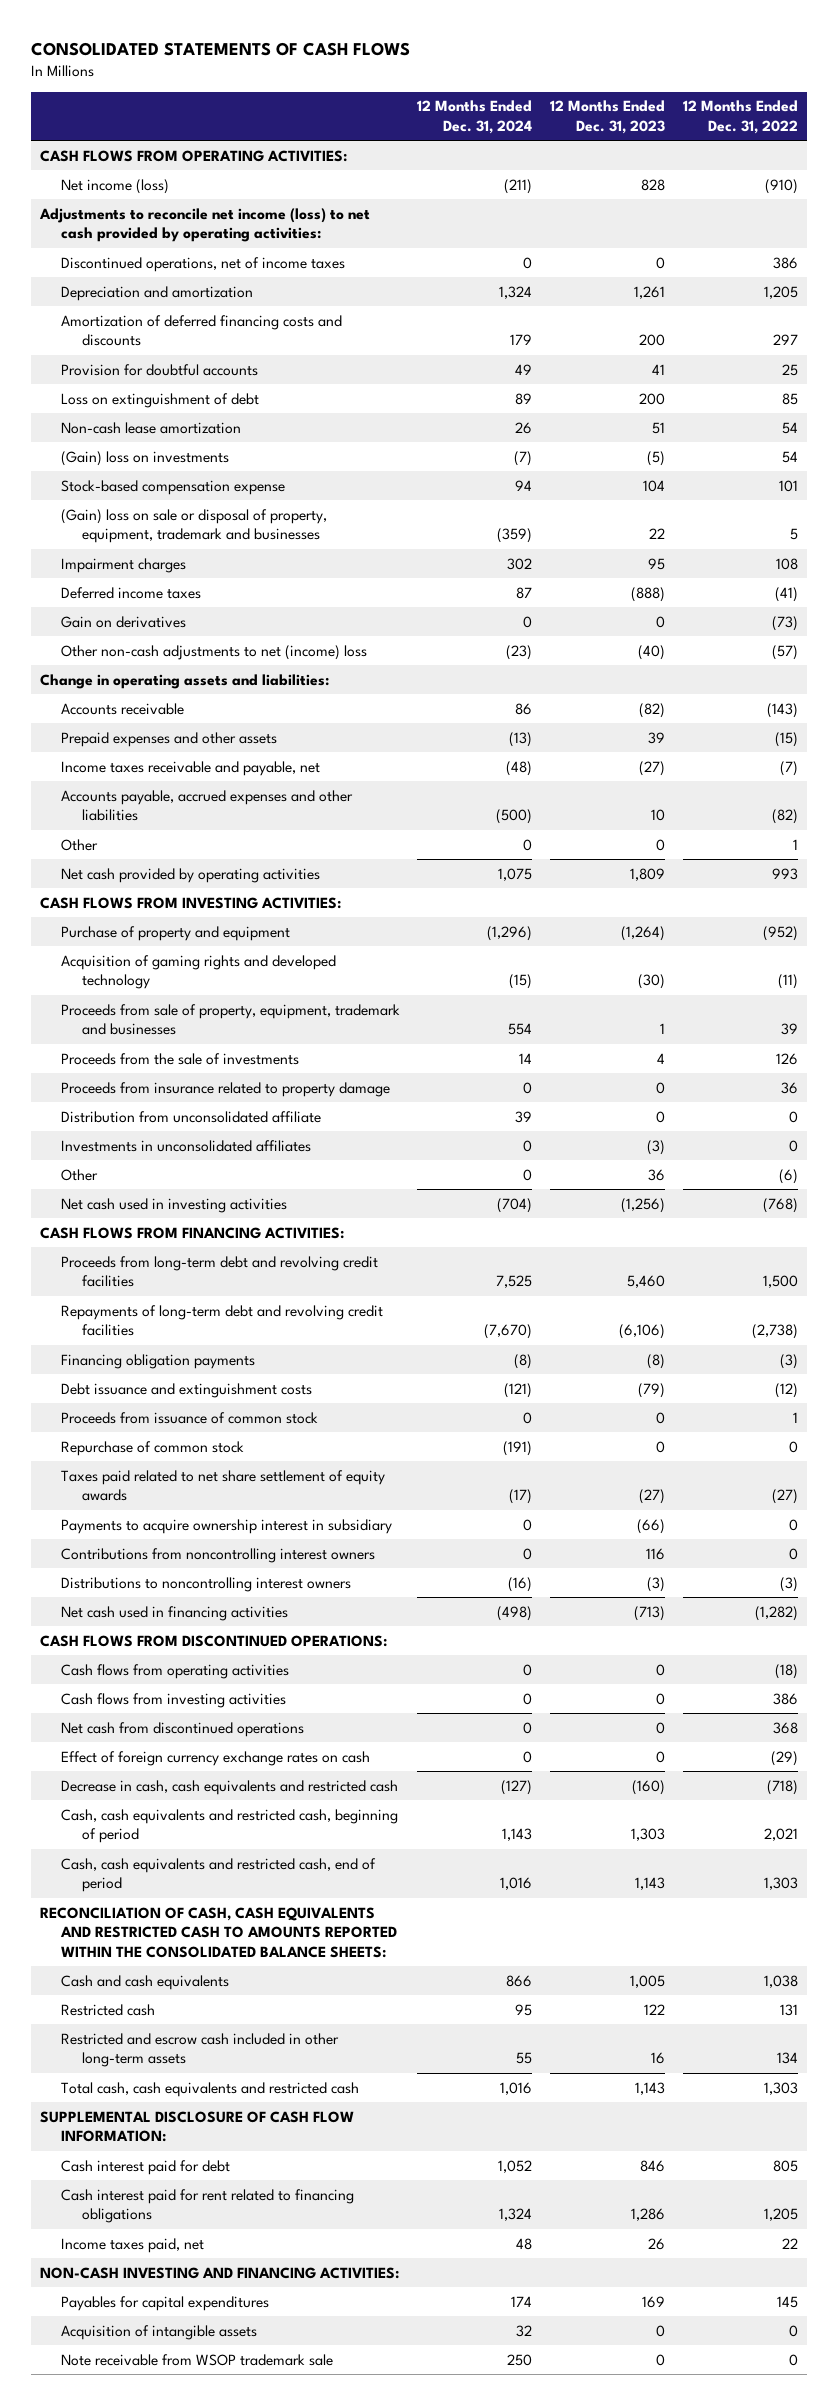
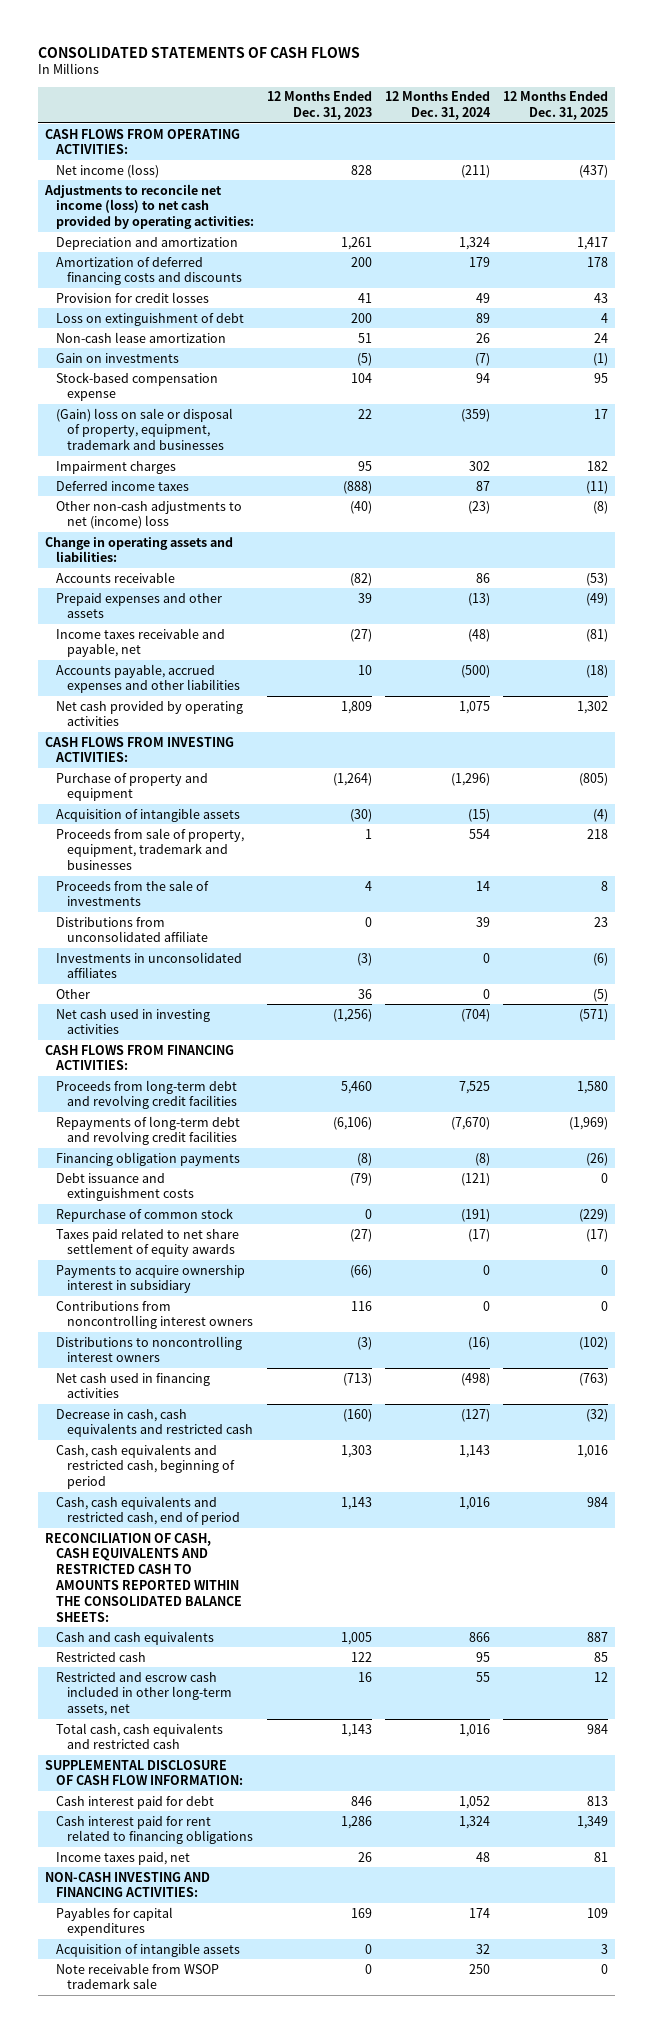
- | 12 Months Ended Dec. 31, 2024 | 12 Months Ended Dec. 31, 2023 | 12 Months Ended Dec. 31, 2022
+ | 12 Months Ended Dec. 31, 2023 | 12 Months Ended Dec. 31, 2024 | 12 Months Ended Dec. 31, 2025
- Discontinued operations, net of income taxes | 0 | 0 | 386
- Provision for doubtful accounts | 49 | 41 | 25
+ Provision for credit losses | 41 | 49 | 43
- (Gain) loss on investments | (7) | (5) | 54
+ Gain on investments | (5) | (7) | (1)
- Gain on derivatives | 0 | 0 | (73)
- Other | 0 | 0 | 1
- Acquisition of gaming rights and developed technology | (15) | (30) | (11)
+ Acquisition of intangible assets | (30) | (15) | (4)
- Proceeds from insurance related to property damage | 0 | 0 | 36
- Distribution from unconsolidated affiliate | 39 | 0 | 0
+ Distributions from unconsolidated affiliate | 0 | 39 | 23
- Proceeds from issuance of common stock | 0 | 0 | 1
- CASH FLOWS FROM DISCONTINUED OPERATIONS:
- Cash flows from operating activities | 0 | 0 | (18)
- Cash flows from investing activities | 0 | 0 | 386
- Net cash from discontinued operations | 0 | 0 | 368
- Effect of foreign currency exchange rates on cash | 0 | 0 | (29)
- Restricted and escrow cash included in other long-term assets | 55 | 16 | 134
+ Restricted and escrow cash included in other long-term assets, net | 16 | 55 | 12

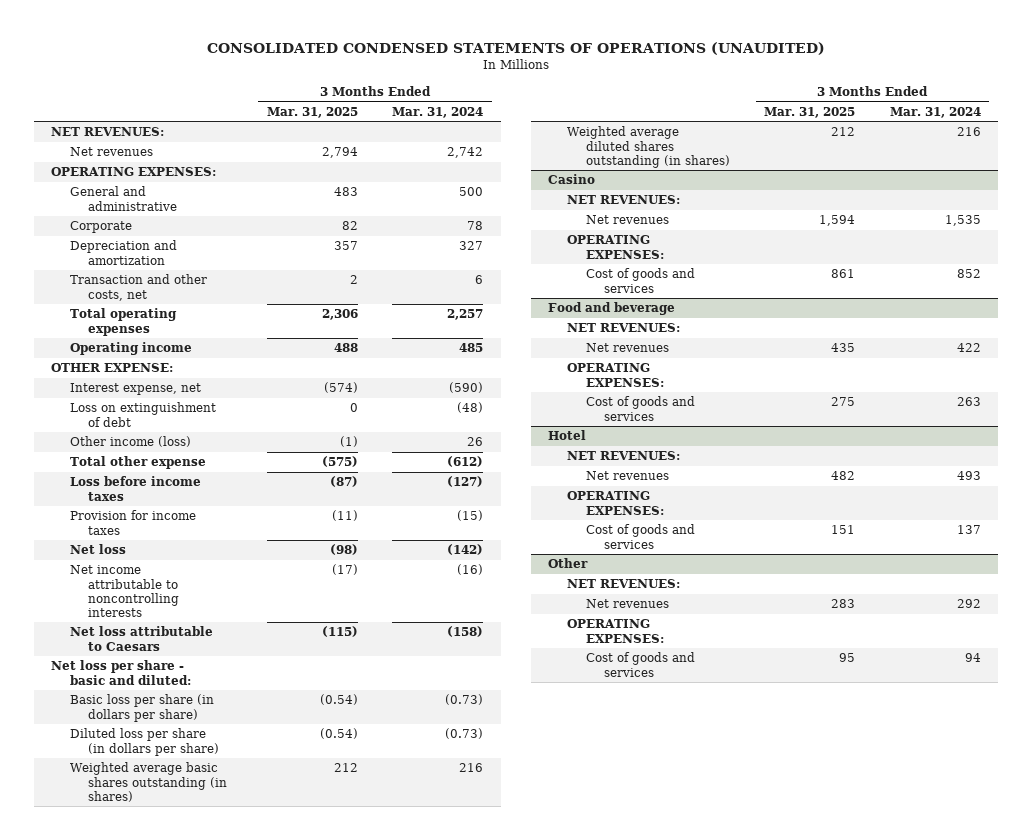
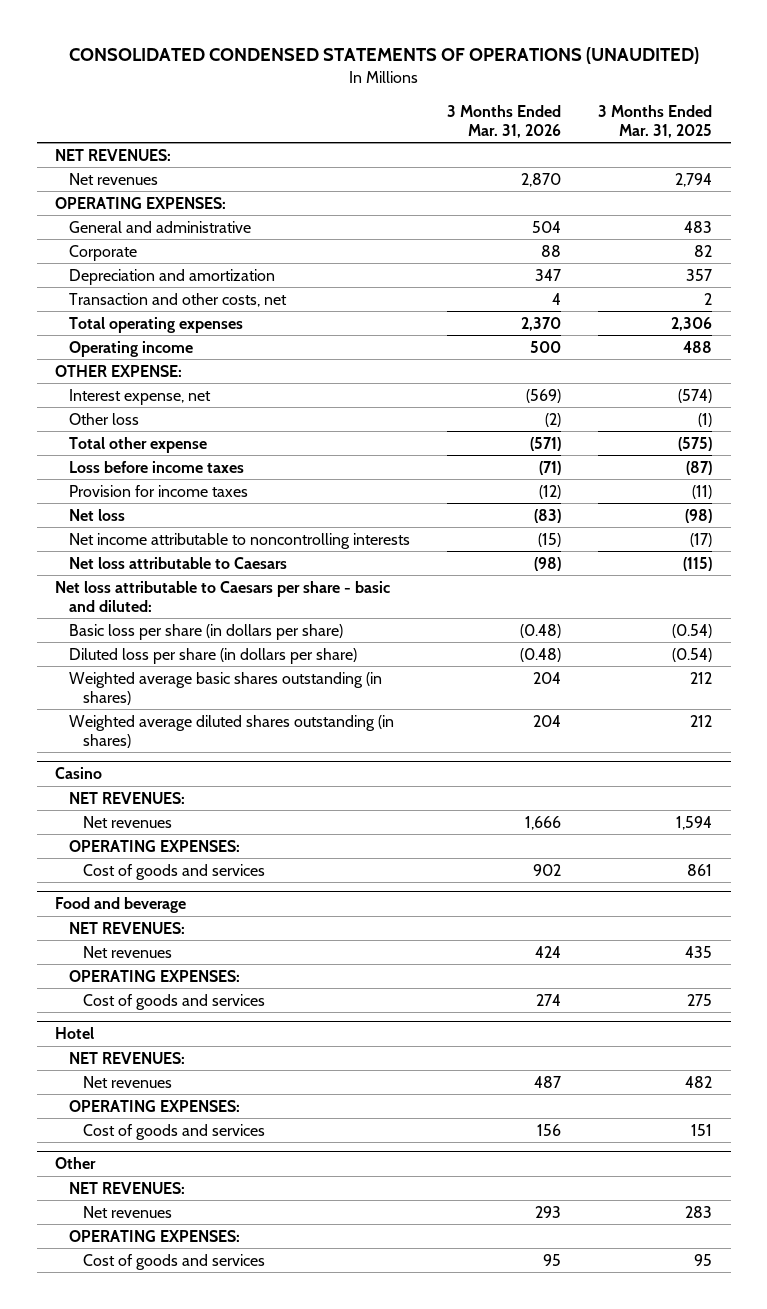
- | 3 Months Ended Mar. 31, 2025 | 3 Months Ended Mar. 31, 2024
+ | 3 Months Ended Mar. 31, 2026 | 3 Months Ended Mar. 31, 2025
- Loss on extinguishment of debt | 0 | (48)
- Other income (loss) | (1) | 26
+ Other loss | (2) | (1)
- Net loss per share - basic and diluted:
+ Net loss attributable to Caesars per share - basic and diluted:

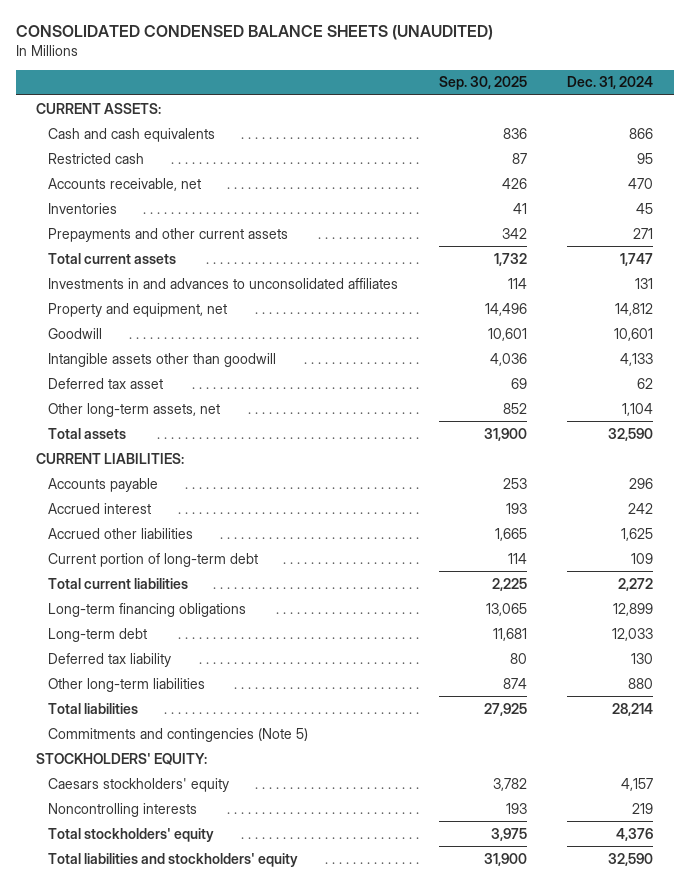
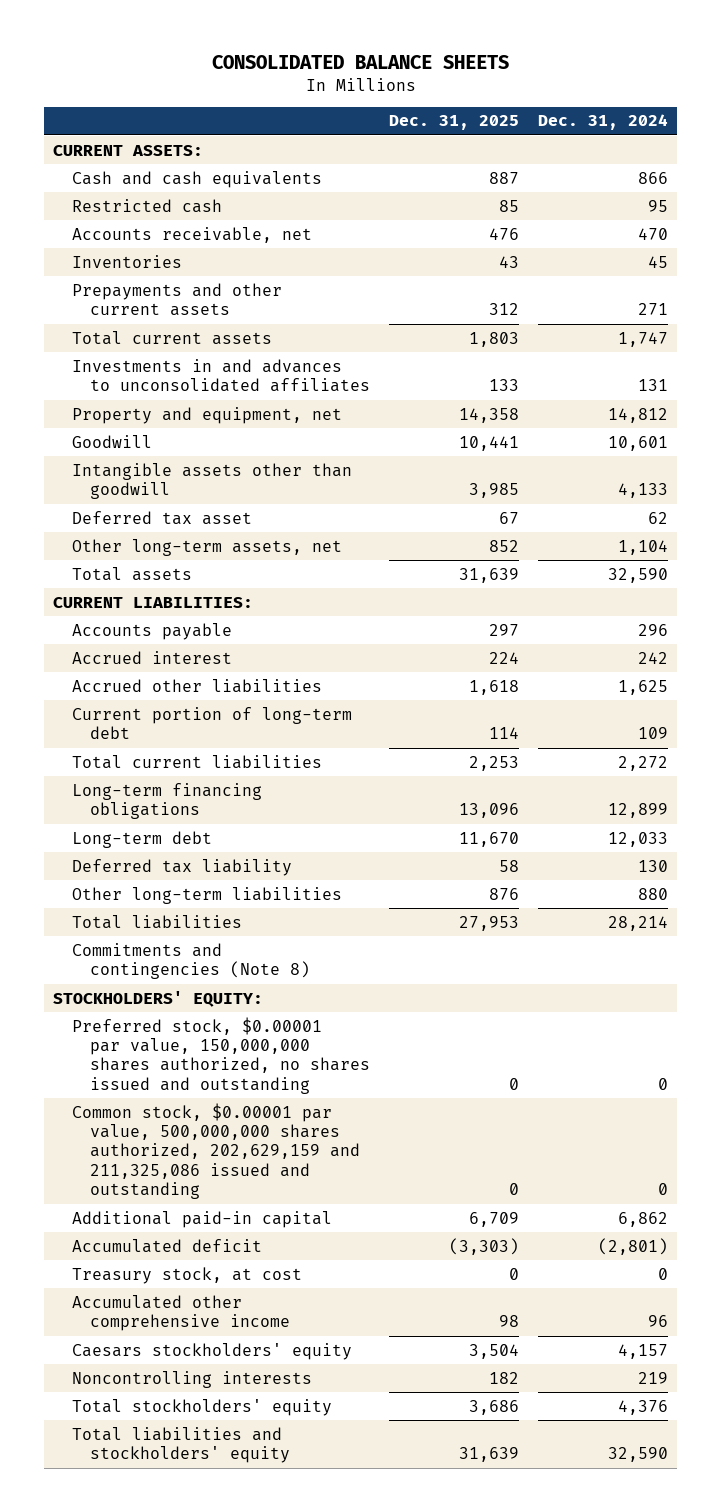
- CONSOLIDATED CONDENSED BALANCE SHEETS (UNAUDITED)
+ CONSOLIDATED BALANCE SHEETS
- | Sep. 30, 2025 | Dec. 31, 2024
+ | Dec. 31, 2025 | Dec. 31, 2024
- Commitments and contingencies (Note 5)
+ Commitments and contingencies (Note 8)
+ Preferred stock, $0.00001 par value, 150,000,000 shares authorized, no shares issued and outstanding | 0 | 0
+ Common stock, $0.00001 par value, 500,000,000 shares authorized, 202,629,159 and 211,325,086 issued and outstanding | 0 | 0
+ Additional paid-in capital | 6,709 | 6,862
+ Accumulated deficit | (3,303) | (2,801)
+ Treasury stock, at cost | 0 | 0
+ Accumulated other comprehensive income | 98 | 96

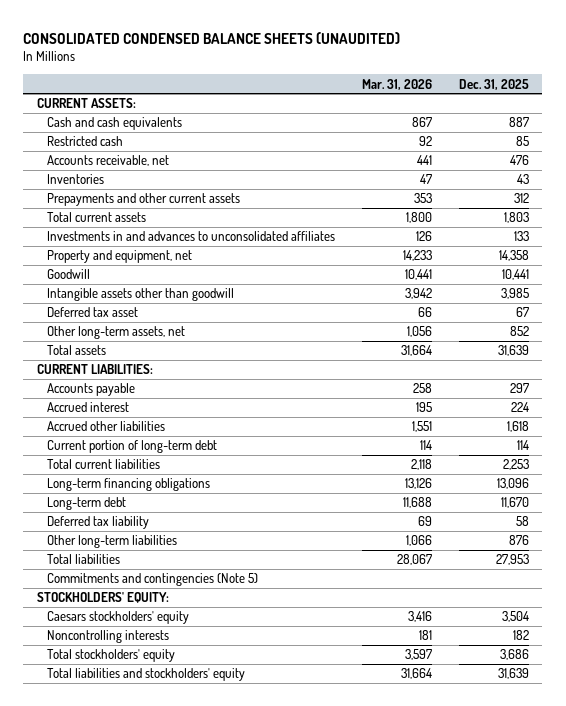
- CONSOLIDATED BALANCE SHEETS
+ CONSOLIDATED CONDENSED BALANCE SHEETS (UNAUDITED)
- | Dec. 31, 2025 | Dec. 31, 2024
+ | Mar. 31, 2026 | Dec. 31, 2025
- Commitments and contingencies (Note 8)
+ Commitments and contingencies (Note 5)
- Preferred stock, $0.00001 par value, 150,000,000 shares authorized, no shares issued and outstanding | 0 | 0
- Common stock, $0.00001 par value, 500,000,000 shares authorized, 202,629,159 and 211,325,086 issued and outstanding | 0 | 0
- Additional paid-in capital | 6,709 | 6,862
- Accumulated deficit | (3,303) | (2,801)
- Treasury stock, at cost | 0 | 0
- Accumulated other comprehensive income | 98 | 96

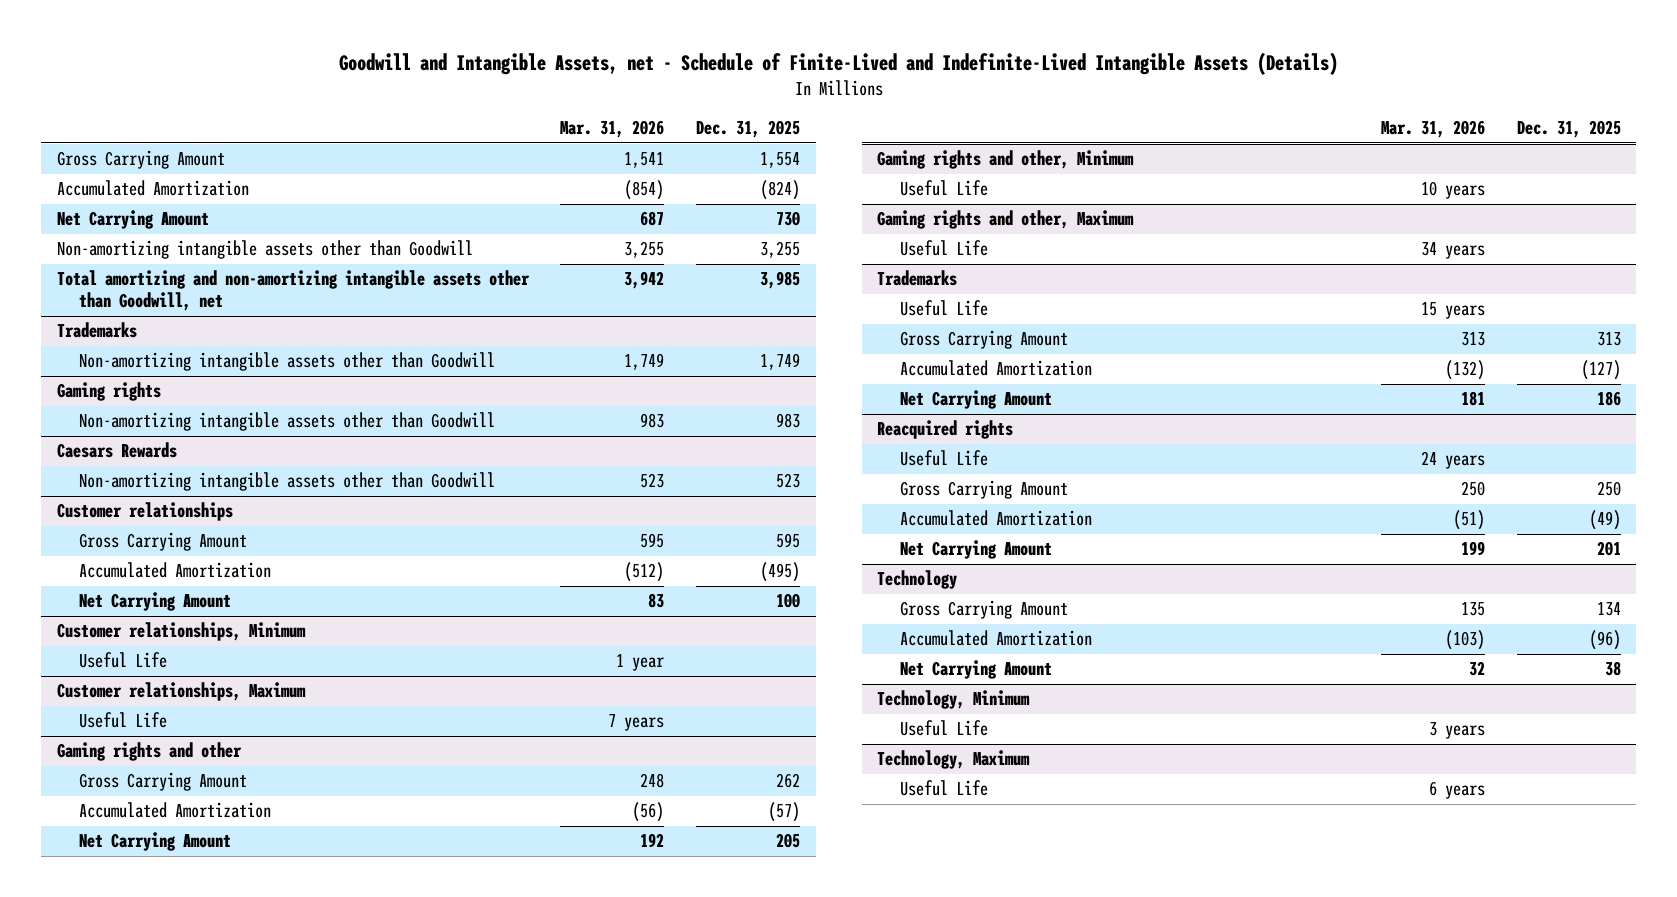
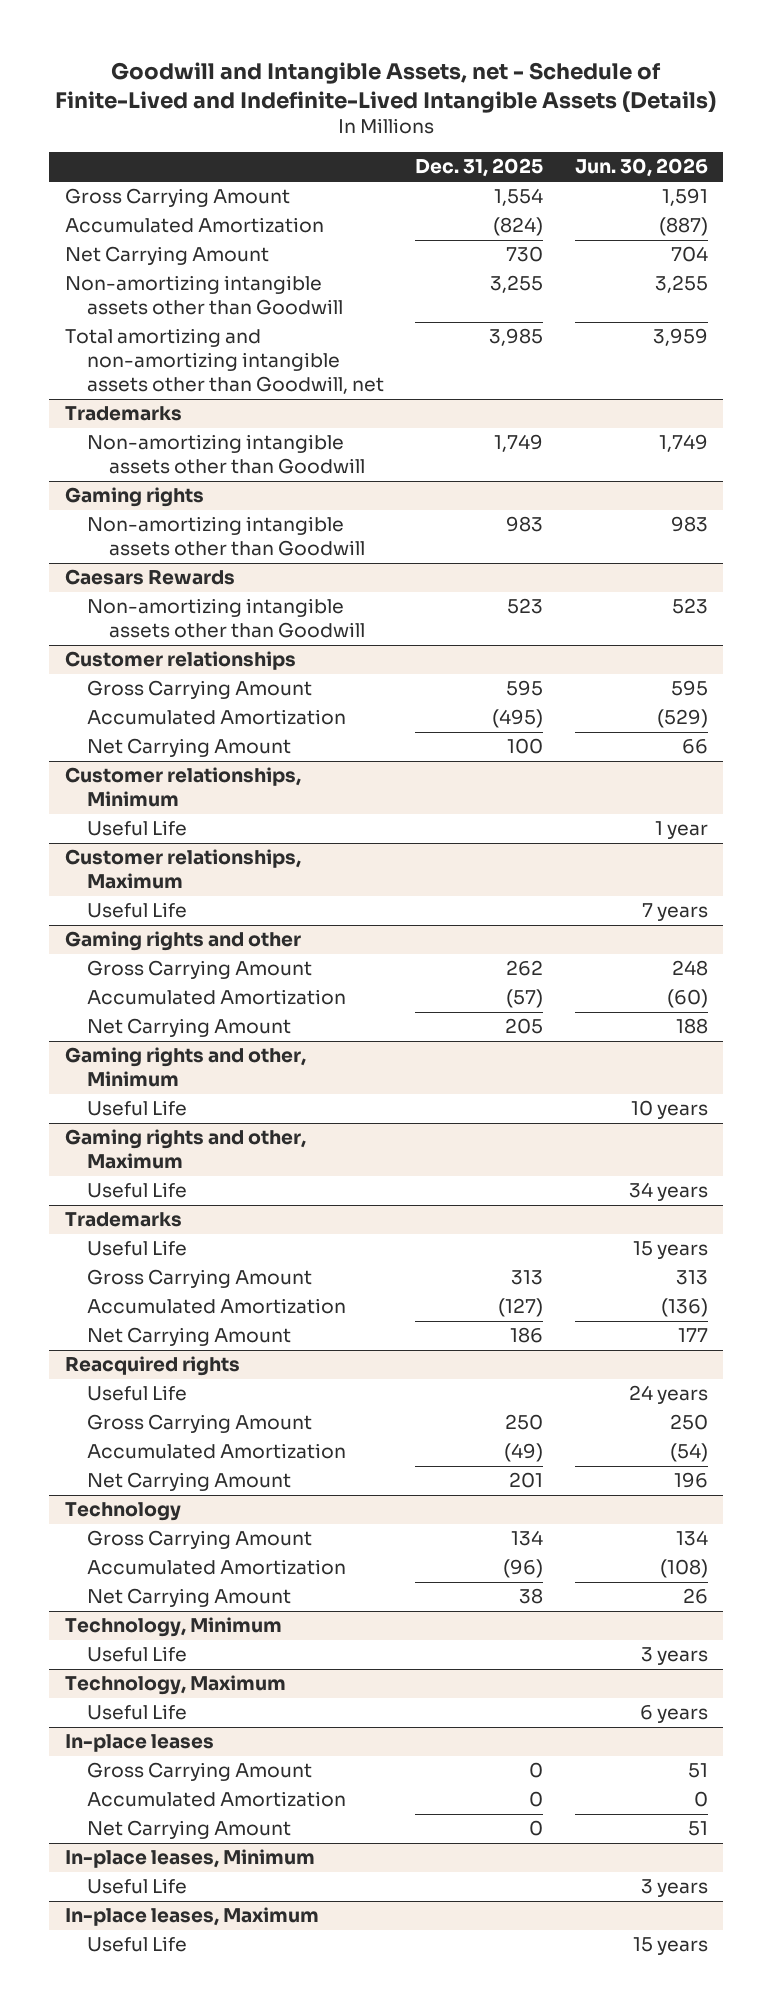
- | Mar. 31, 2026 | Dec. 31, 2025
+ | Dec. 31, 2025 | Jun. 30, 2026
+ In-place leases
+ Gross Carrying Amount | 0 | 51
+ Accumulated Amortization | 0 | 0
+ Net Carrying Amount | 0 | 51
+ In-place leases, Minimum
+ Useful Life | | 3 years
+ In-place leases, Maximum
+ Useful Life | | 15 years

